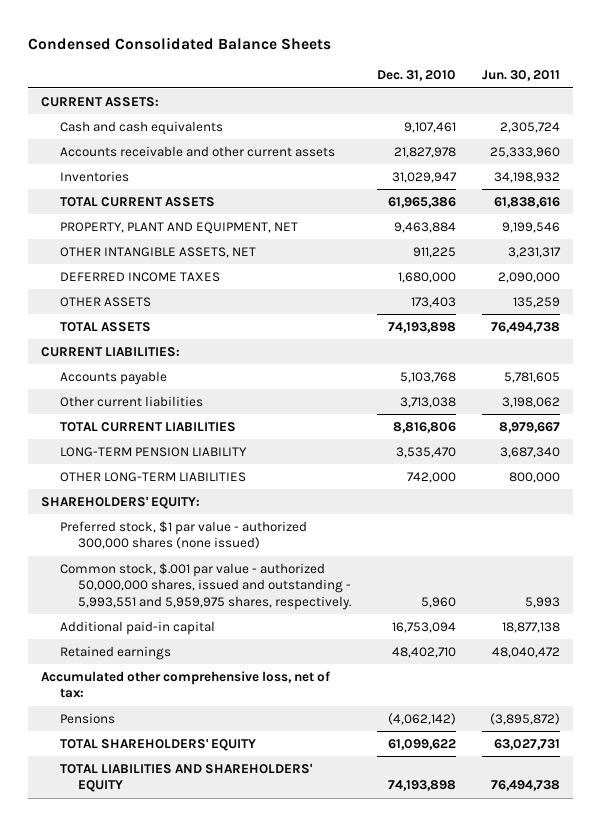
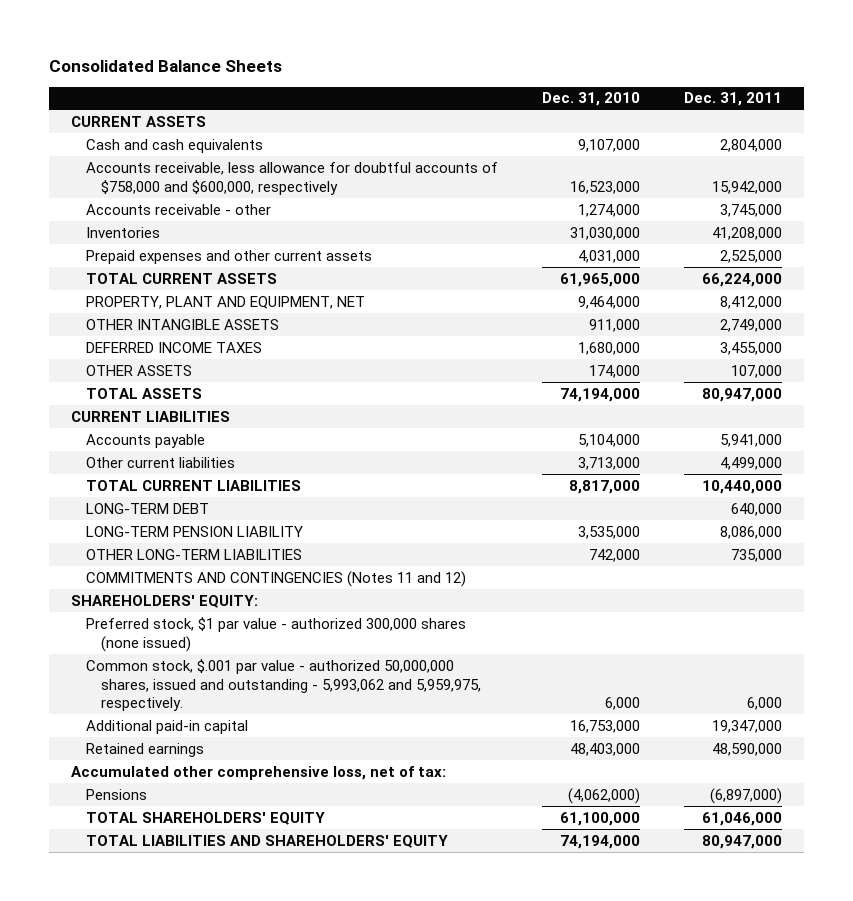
- Condensed Consolidated Balance Sheets
+ Consolidated Balance Sheets
- | Dec. 31, 2010 | Jun. 30, 2011
+ | Dec. 31, 2010 | Dec. 31, 2011
- CURRENT ASSETS:
- Cash and cash equivalents | 9,107,461 | 2,305,724
- Accounts receivable and other current assets | 21,827,978 | 25,333,960
- Inventories | 31,029,947 | 34,198,932
- TOTAL CURRENT ASSETS | 61,965,386 | 61,838,616
- PROPERTY, PLANT AND EQUIPMENT, NET | 9,463,884 | 9,199,546
- OTHER INTANGIBLE ASSETS, NET | 911,225 | 3,231,317
+ CURRENT ASSETS
+ Cash and cash equivalents | 9,107,000 | 2,804,000
+ Accounts receivable, less allowance for doubtful accounts of $758,000 and $600,000, respectively | 16,523,000 | 15,942,000
+ Accounts receivable - other | 1,274,000 | 3,745,000
+ Inventories | 31,030,000 | 41,208,000
+ Prepaid expenses and other current assets | 4,031,000 | 2,525,000
+ TOTAL CURRENT ASSETS | 61,965,000 | 66,224,000
+ PROPERTY, PLANT AND EQUIPMENT, NET | 9,464,000 | 8,412,000
+ OTHER INTANGIBLE ASSETS | 911,000 | 2,749,000
- OTHER ASSETS | 173,403 | 135,259
- TOTAL ASSETS | 74,193,898 | 76,494,738
- CURRENT LIABILITIES:
- Accounts payable | 5,103,768 | 5,781,605
- Other current liabilities | 3,713,038 | 3,198,062
- TOTAL CURRENT LIABILITIES | 8,816,806 | 8,979,667
- LONG-TERM PENSION LIABILITY | 3,535,470 | 3,687,340
+ OTHER ASSETS | 174,000 | 107,000
+ TOTAL ASSETS | 74,194,000 | 80,947,000
+ CURRENT LIABILITIES
+ Accounts payable | 5,104,000 | 5,941,000
+ Other current liabilities | 3,713,000 | 4,499,000
+ TOTAL CURRENT LIABILITIES | 8,817,000 | 10,440,000
+ LONG-TERM DEBT | | 640,000
+ LONG-TERM PENSION LIABILITY | 3,535,000 | 8,086,000
+ COMMITMENTS AND CONTINGENCIES (Notes 11 and 12)
- Common stock, $.001 par value - authorized 50,000,000 shares, issued and outstanding - 5,993,551 and 5,959,975 shares, respectively. | 5,960 | 5,993
- Additional paid-in capital | 16,753,094 | 18,877,138
- Retained earnings | 48,402,710 | 48,040,472
+ Common stock, $.001 par value - authorized 50,000,000 shares, issued and outstanding - 5,993,062 and 5,959,975, respectively. | 6,000 | 6,000
+ Additional paid-in capital | 16,753,000 | 19,347,000
+ Retained earnings | 48,403,000 | 48,590,000
- Pensions | (4,062,142) | (3,895,872)
- TOTAL SHAREHOLDERS' EQUITY | 61,099,622 | 63,027,731
- TOTAL LIABILITIES AND SHAREHOLDERS' EQUITY | 74,193,898 | 76,494,738
+ Pensions | (4,062,000) | (6,897,000)
+ TOTAL SHAREHOLDERS' EQUITY | 61,100,000 | 61,046,000
+ TOTAL LIABILITIES AND SHAREHOLDERS' EQUITY | 74,194,000 | 80,947,000

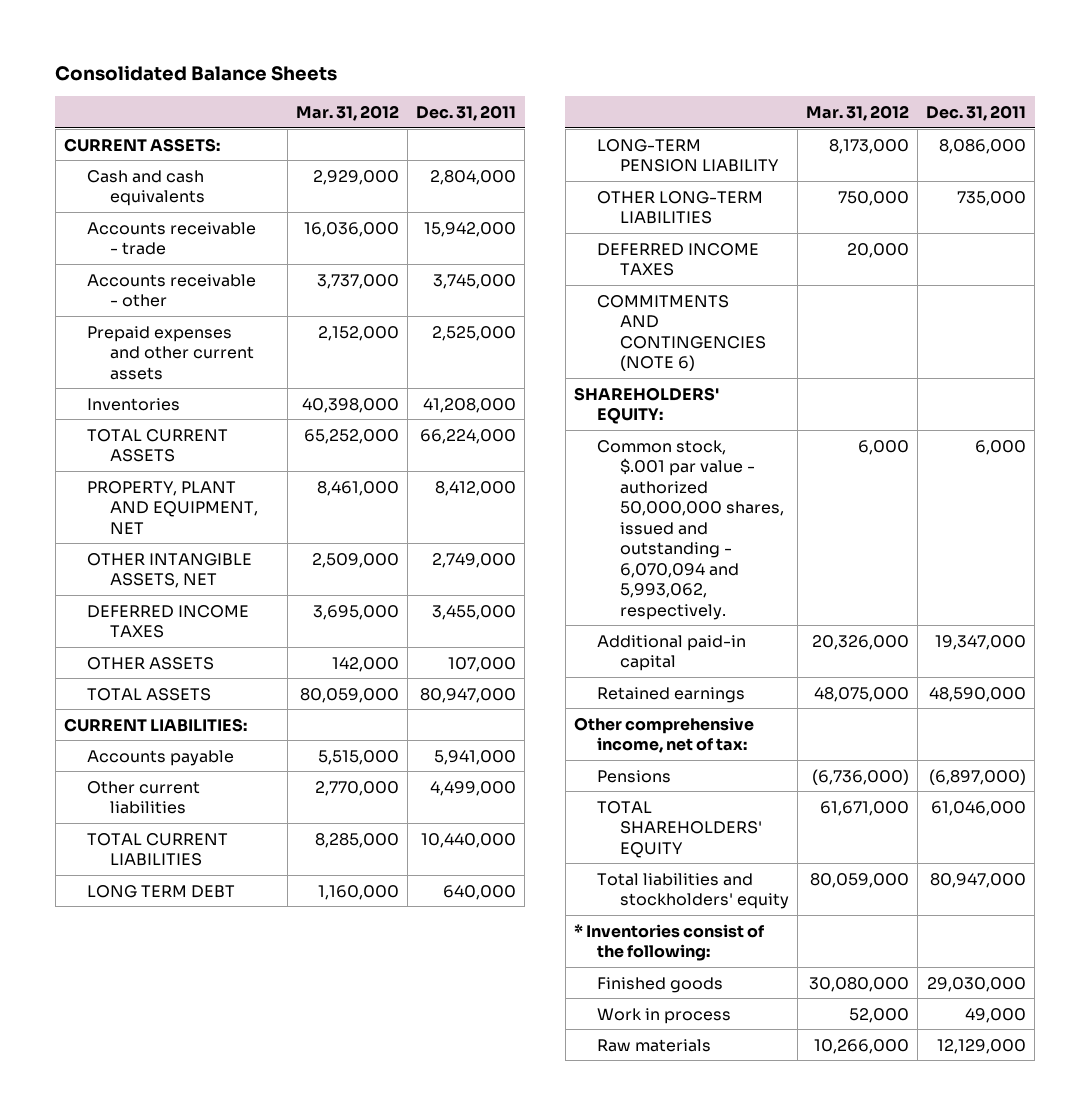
- | Dec. 31, 2010 | Dec. 31, 2011
+ | Mar. 31, 2012 | Dec. 31, 2011
- CURRENT ASSETS
+ CURRENT ASSETS:
- Accounts receivable, less allowance for doubtful accounts of $758,000 and $600,000, respectively | 16,523,000 | 15,942,000
+ Accounts receivable - trade | 16,036,000 | 15,942,000
moved down: Inventories | 40,398,000 | 41,208,000
- OTHER INTANGIBLE ASSETS | 911,000 | 2,749,000
+ OTHER INTANGIBLE ASSETS, NET | 2,509,000 | 2,749,000
- CURRENT LIABILITIES
+ CURRENT LIABILITIES:
- LONG-TERM DEBT | | 640,000
+ LONG TERM DEBT | 1,160,000 | 640,000
- COMMITMENTS AND CONTINGENCIES (Notes 11 and 12)
+ DEFERRED INCOME TAXES | 20,000 |
+ COMMITMENTS AND CONTINGENCIES (NOTE 6)
- Preferred stock, $1 par value - authorized 300,000 shares (none issued)
- Common stock, $.001 par value - authorized 50,000,000 shares, issued and outstanding - 5,993,062 and 5,959,975, respectively. | 6,000 | 6,000
+ Common stock, $.001 par value - authorized 50,000,000 shares, issued and outstanding - 6,070,094 and 5,993,062, respectively. | 6,000 | 6,000
- Accumulated other comprehensive loss, net of tax:
+ Other comprehensive income, net of tax:
- TOTAL LIABILITIES AND SHAREHOLDERS' EQUITY | 74,194,000 | 80,947,000
+ Total liabilities and stockholders' equity | 80,059,000 | 80,947,000
+ * Inventories consist of the following:
+ Finished goods | 30,080,000 | 29,030,000
+ Work in process | 52,000 | 49,000
+ Raw materials | 10,266,000 | 12,129,000

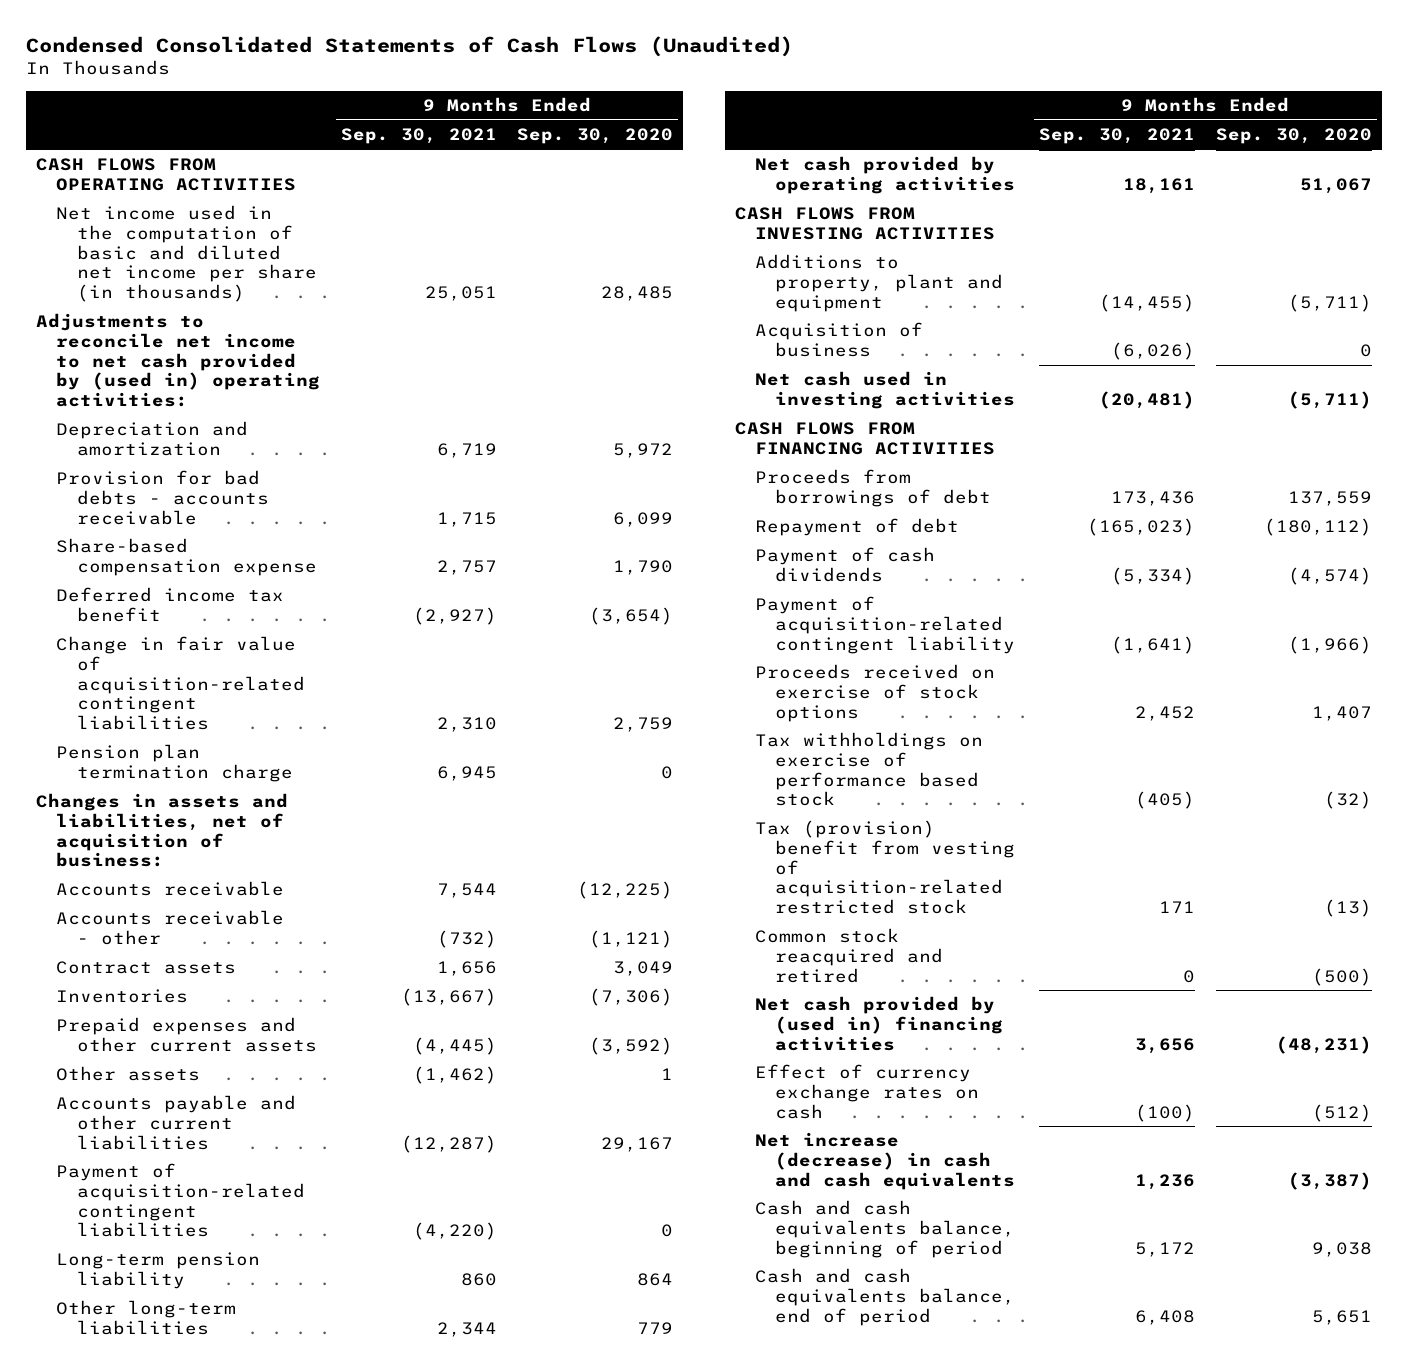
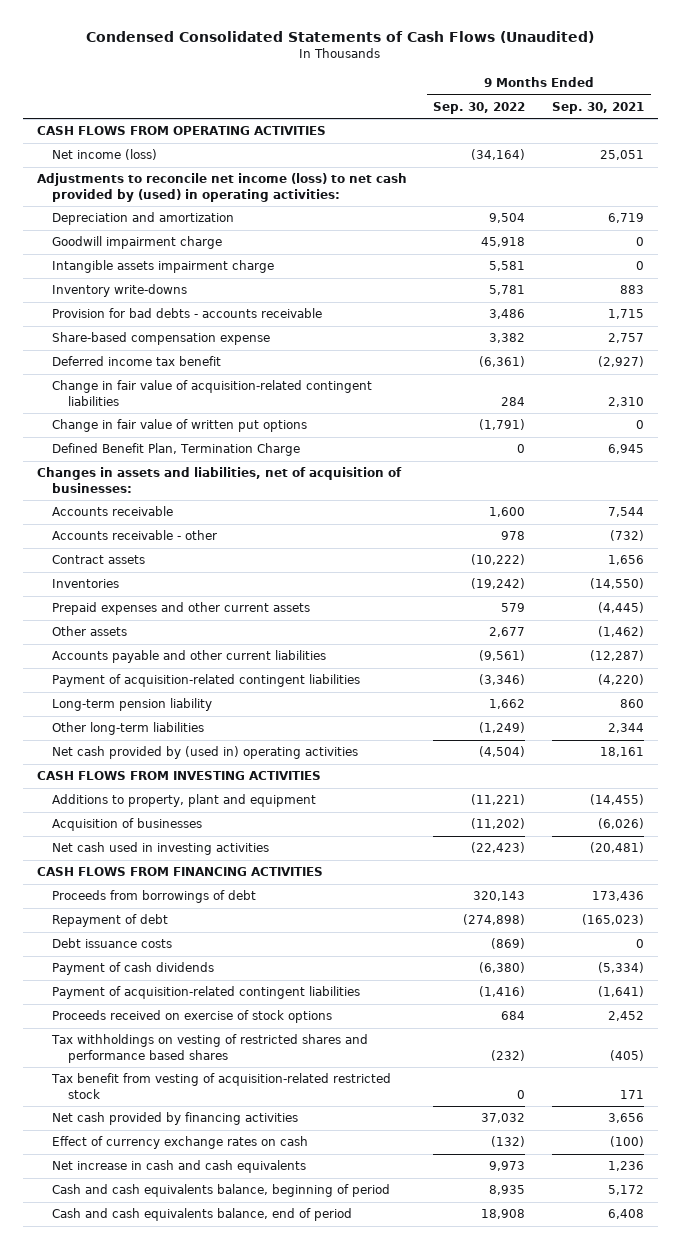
- | 9 Months Ended Sep. 30, 2021 | 9 Months Ended Sep. 30, 2020
+ | 9 Months Ended Sep. 30, 2022 | 9 Months Ended Sep. 30, 2021
- Net income used in the computation of basic and diluted net income per share (in thousands) | 25,051 | 28,485
- Adjustments to reconcile net income to net cash provided by (used in) operating activities:
+ Net income (loss) | (34,164) | 25,051
+ Adjustments to reconcile net income (loss) to net cash provided by (used) in operating activities:
+ Goodwill impairment charge | 45,918 | 0
+ Intangible assets impairment charge | 5,581 | 0
+ Inventory write-downs | 5,781 | 883
- Pension plan termination charge | 6,945 | 0
- Changes in assets and liabilities, net of acquisition of business:
+ Change in fair value of written put options | (1,791) | 0
+ Defined Benefit Plan, Termination Charge | 0 | 6,945
+ Changes in assets and liabilities, net of acquisition of businesses:
- Inventories | (13,667) | (7,306)
+ Inventories | (19,242) | (14,550)
- Net cash provided by operating activities | 18,161 | 51,067
+ Net cash provided by (used in) operating activities | (4,504) | 18,161
- Acquisition of business | (6,026) | 0
+ Acquisition of businesses | (11,202) | (6,026)
+ Debt issuance costs | (869) | 0
- Payment of acquisition-related contingent liability | (1,641) | (1,966)
+ Payment of acquisition-related contingent liabilities | (1,416) | (1,641)
- Tax withholdings on exercise of performance based stock | (405) | (32)
- Tax (provision) benefit from vesting of acquisition-related restricted stock | 171 | (13)
- Common stock reacquired and retired | 0 | (500)
- Net cash provided by (used in) financing activities | 3,656 | (48,231)
+ Tax withholdings on vesting of restricted shares and performance based shares | (232) | (405)
+ Tax benefit from vesting of acquisition-related restricted stock | 0 | 171
+ Net cash provided by financing activities | 37,032 | 3,656
- Net increase (decrease) in cash and cash equivalents | 1,236 | (3,387)
+ Net increase in cash and cash equivalents | 9,973 | 1,236

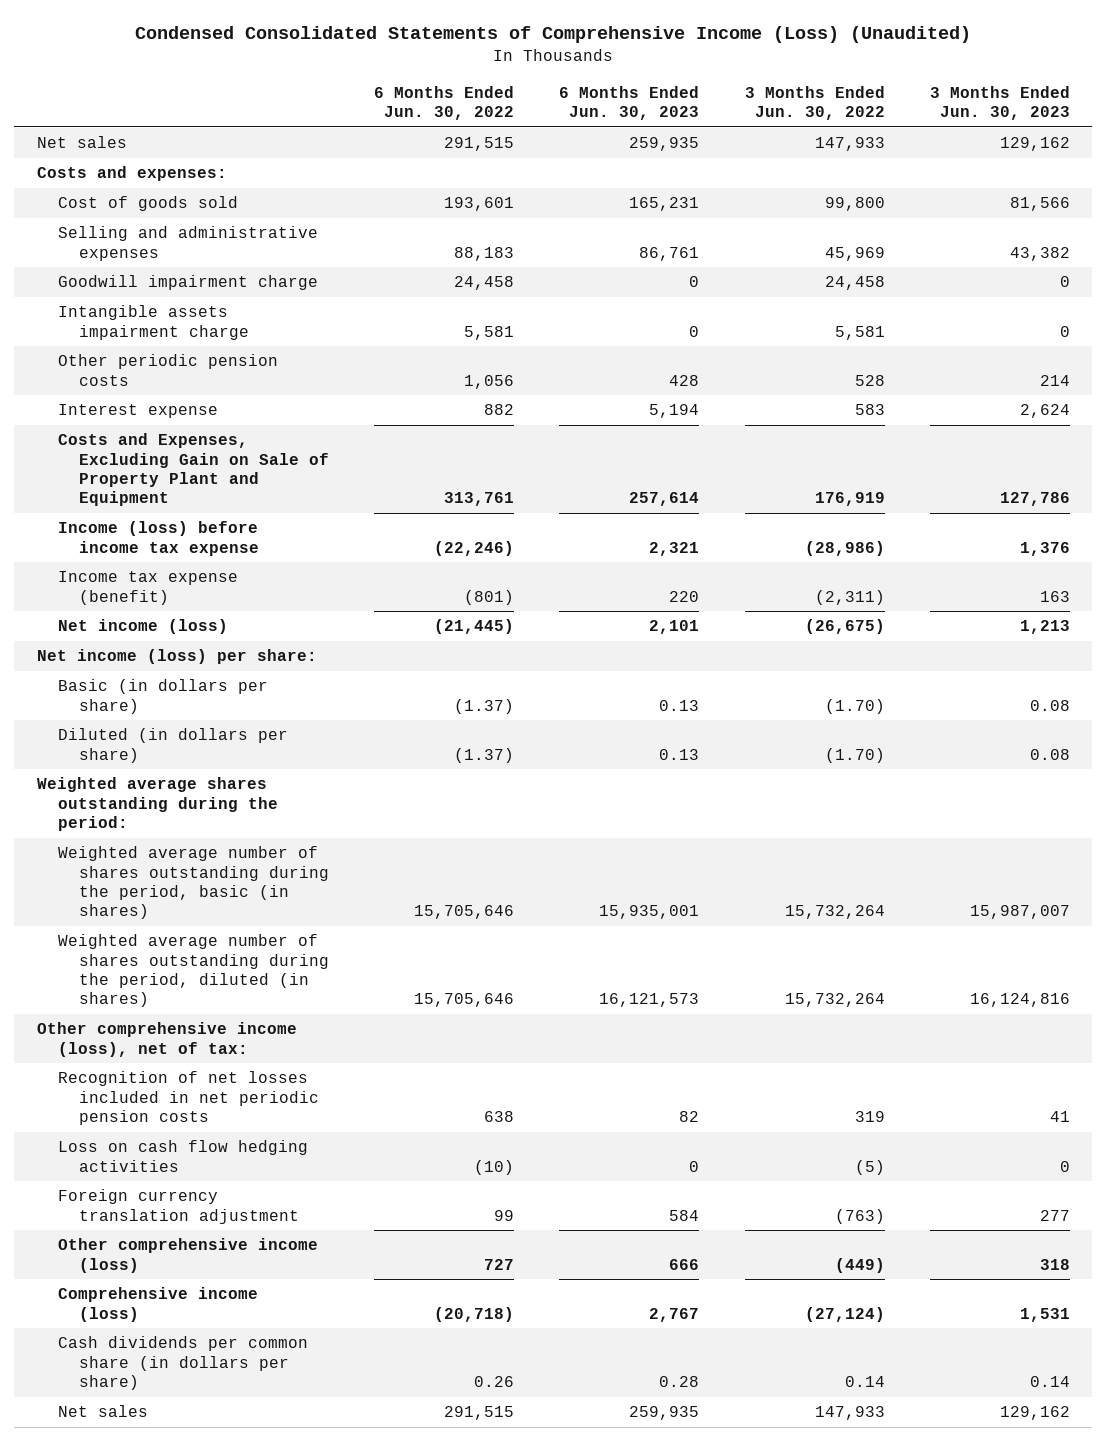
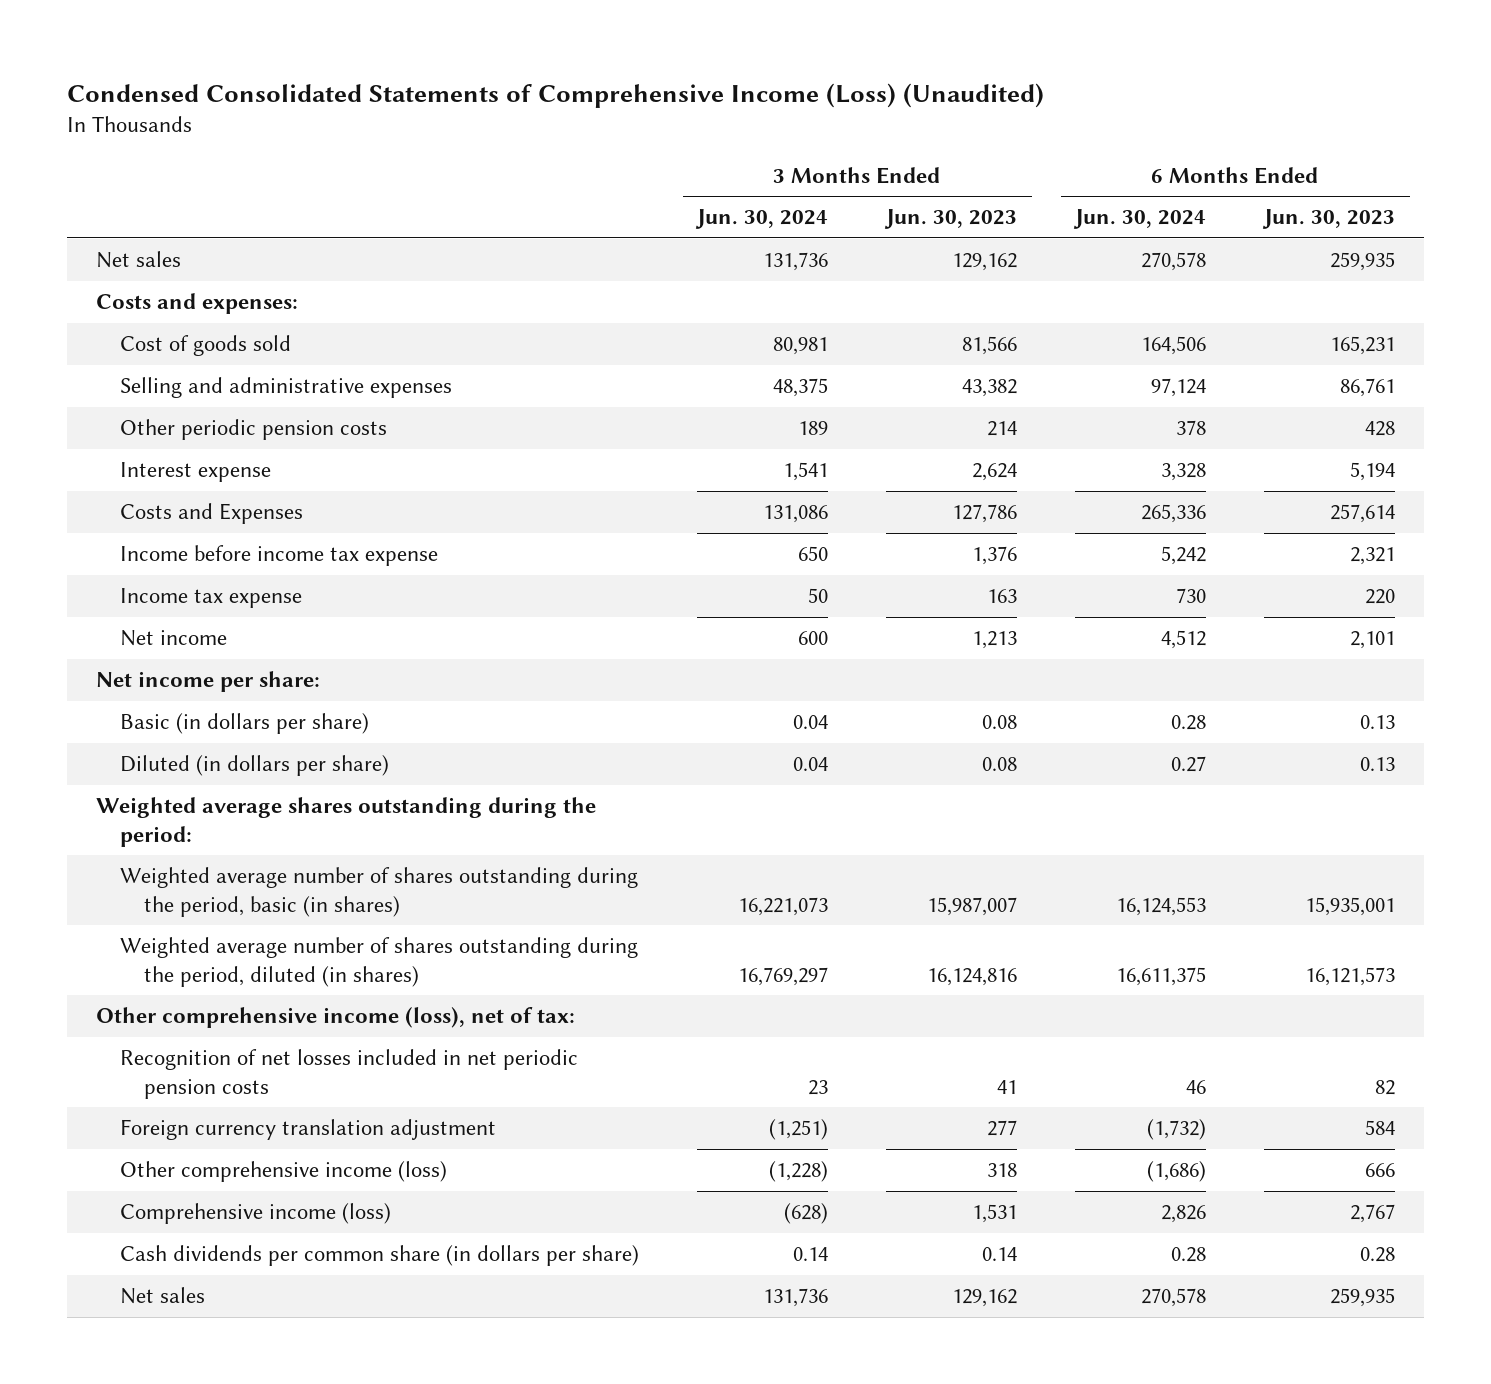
- | 6 Months Ended Jun. 30, 2022 | 6 Months Ended Jun. 30, 2023 | 3 Months Ended Jun. 30, 2022 | 3 Months Ended Jun. 30, 2023
+ | 3 Months Ended Jun. 30, 2024 | 3 Months Ended Jun. 30, 2023 | 6 Months Ended Jun. 30, 2024 | 6 Months Ended Jun. 30, 2023
- Goodwill impairment charge | 24,458 | 0 | 24,458 | 0
- Intangible assets impairment charge | 5,581 | 0 | 5,581 | 0
- Costs and Expenses, Excluding Gain on Sale of Property Plant and Equipment | 313,761 | 257,614 | 176,919 | 127,786
- Income (loss) before income tax expense | (22,246) | 2,321 | (28,986) | 1,376
- Income tax expense (benefit) | (801) | 220 | (2,311) | 163
- Net income (loss) | (21,445) | 2,101 | (26,675) | 1,213
- Net income (loss) per share:
+ Costs and Expenses | 131,086 | 127,786 | 265,336 | 257,614
+ Income before income tax expense | 650 | 1,376 | 5,242 | 2,321
+ Income tax expense | 50 | 163 | 730 | 220
+ Net income | 600 | 1,213 | 4,512 | 2,101
+ Net income per share:
- Loss on cash flow hedging activities | (10) | 0 | (5) | 0

